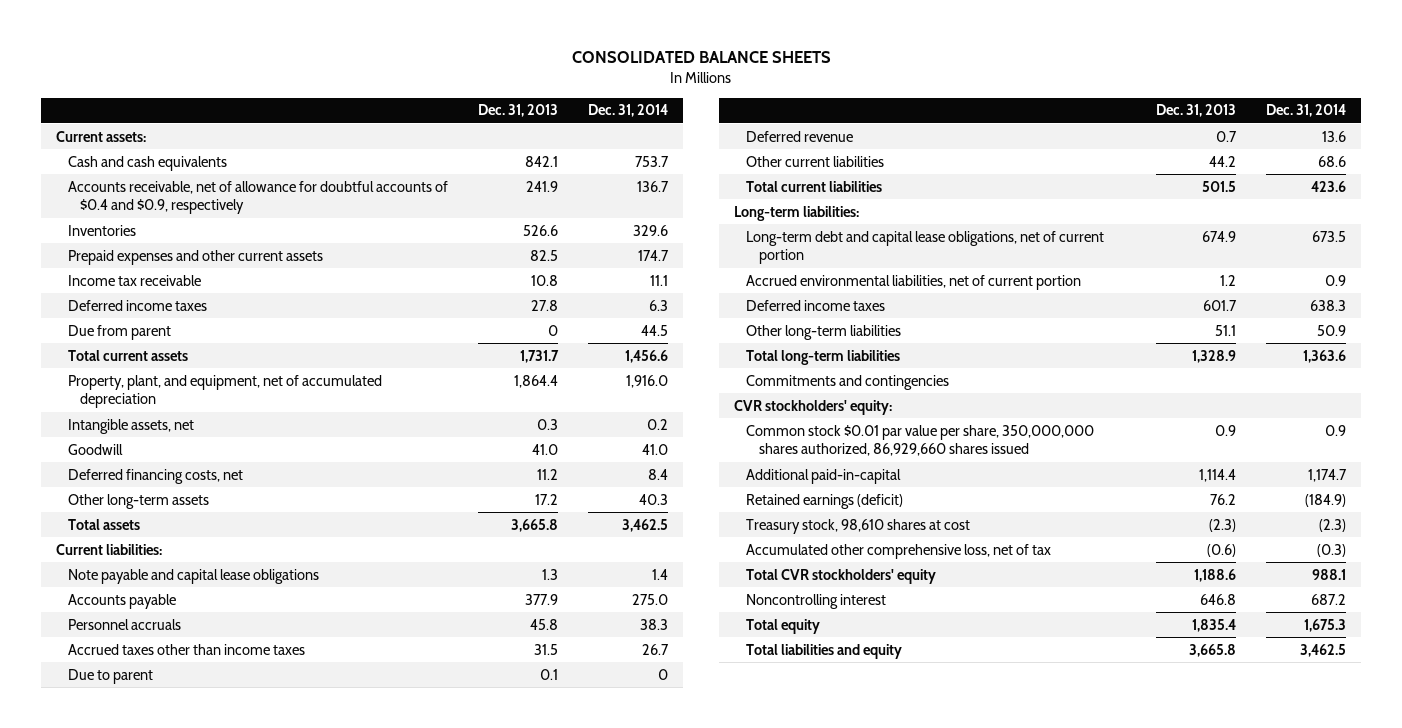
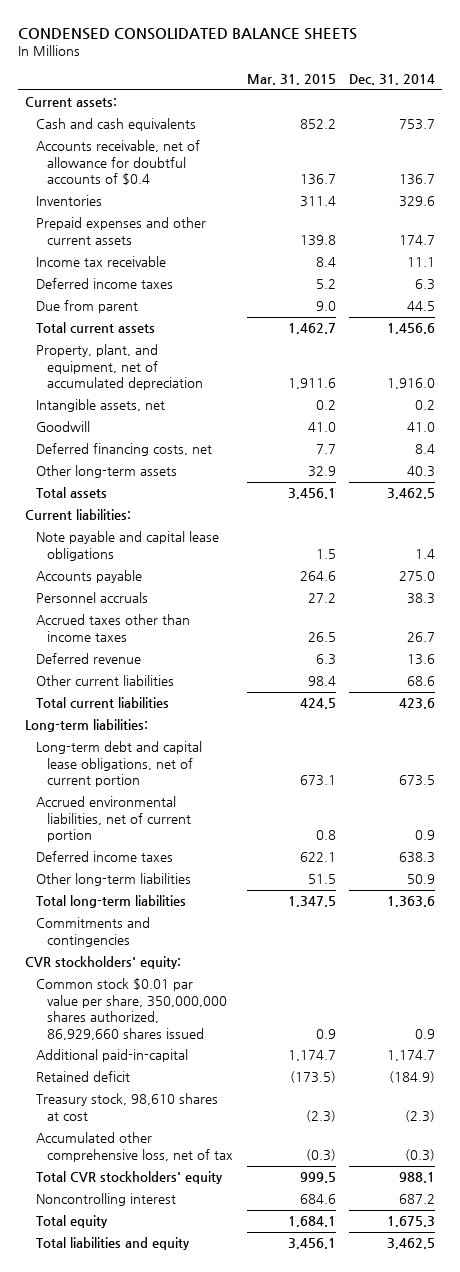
- CONSOLIDATED BALANCE SHEETS
+ CONDENSED CONSOLIDATED BALANCE SHEETS
- | Dec. 31, 2013 | Dec. 31, 2014
+ | Mar. 31, 2015 | Dec. 31, 2014
- Accounts receivable, net of allowance for doubtful accounts of $0.4 and $0.9, respectively | 241.9 | 136.7
+ Accounts receivable, net of allowance for doubtful accounts of $0.4 | 136.7 | 136.7
- Due to parent | 0.1 | 0
- Retained earnings (deficit) | 76.2 | (184.9)
+ Retained deficit | (173.5) | (184.9)

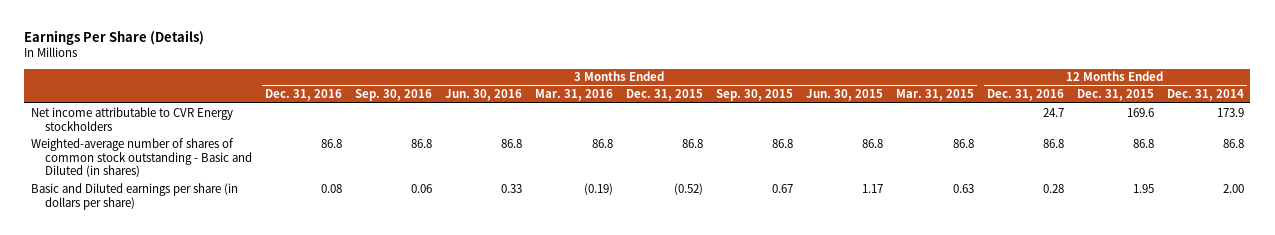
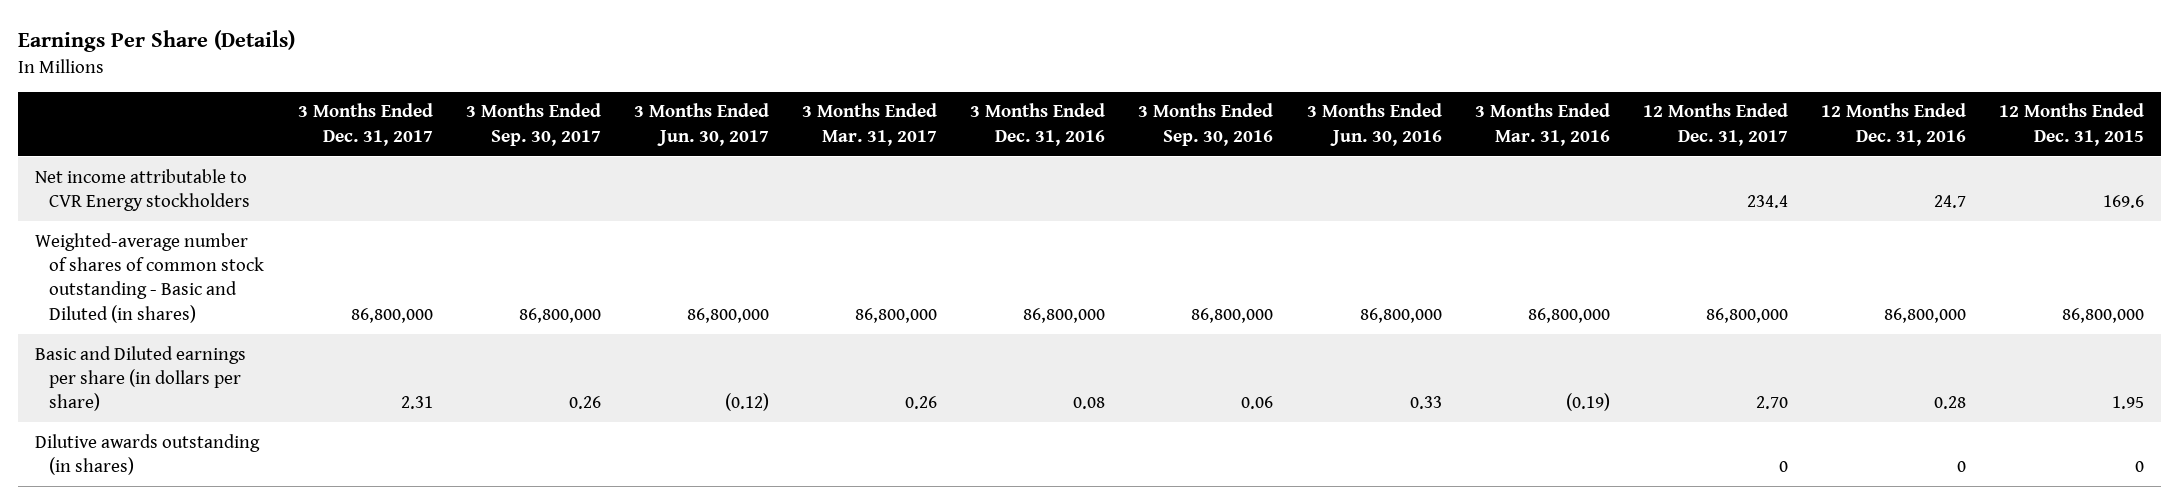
- | 3 Months Ended Dec. 31, 2016 | 3 Months Ended Sep. 30, 2016 | 3 Months Ended Jun. 30, 2016 | 3 Months Ended Mar. 31, 2016 | 3 Months Ended Dec. 31, 2015 | 3 Months Ended Sep. 30, 2015 | 3 Months Ended Jun. 30, 2015 | 3 Months Ended Mar. 31, 2015 | 12 Months Ended Dec. 31, 2016 | 12 Months Ended Dec. 31, 2015 | 12 Months Ended Dec. 31, 2014
+ | 3 Months Ended Dec. 31, 2017 | 3 Months Ended Sep. 30, 2017 | 3 Months Ended Jun. 30, 2017 | 3 Months Ended Mar. 31, 2017 | 3 Months Ended Dec. 31, 2016 | 3 Months Ended Sep. 30, 2016 | 3 Months Ended Jun. 30, 2016 | 3 Months Ended Mar. 31, 2016 | 12 Months Ended Dec. 31, 2017 | 12 Months Ended Dec. 31, 2016 | 12 Months Ended Dec. 31, 2015
- Weighted-average number of shares of common stock outstanding - Basic and Diluted (in shares) | 86.8 | 86.8 | 86.8 | 86.8 | 86.8 | 86.8 | 86.8 | 86.8 | 86.8 | 86.8 | 86.8
+ Weighted-average number of shares of common stock outstanding - Basic and Diluted (in shares) | 86,800,000 | 86,800,000 | 86,800,000 | 86,800,000 | 86,800,000 | 86,800,000 | 86,800,000 | 86,800,000 | 86,800,000 | 86,800,000 | 86,800,000
+ Dilutive awards outstanding (in shares) | | | | | | | | | 0 | 0 | 0

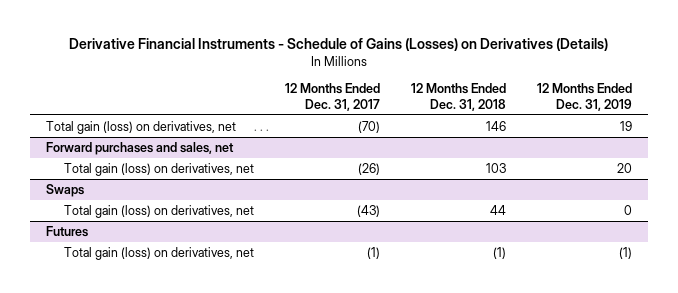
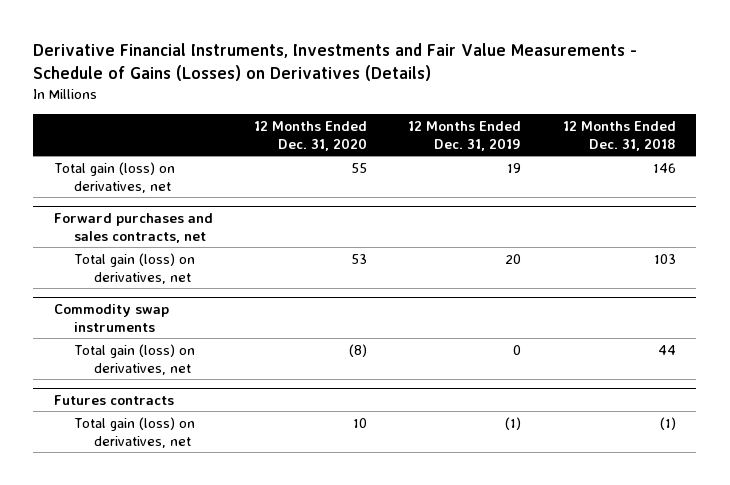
- Derivative Financial Instruments - Schedule of Gains (Losses) on Derivatives (Details)
+ Derivative Financial Instruments, Investments and Fair Value Measurements - Schedule of Gains (Losses) on Derivatives (Details)
- | 12 Months Ended Dec. 31, 2017 | 12 Months Ended Dec. 31, 2018 | 12 Months Ended Dec. 31, 2019
+ | 12 Months Ended Dec. 31, 2020 | 12 Months Ended Dec. 31, 2019 | 12 Months Ended Dec. 31, 2018
- Forward purchases and sales, net
+ Forward purchases and sales contracts, net
- Swaps
+ Commodity swap instruments
- Futures
+ Futures contracts

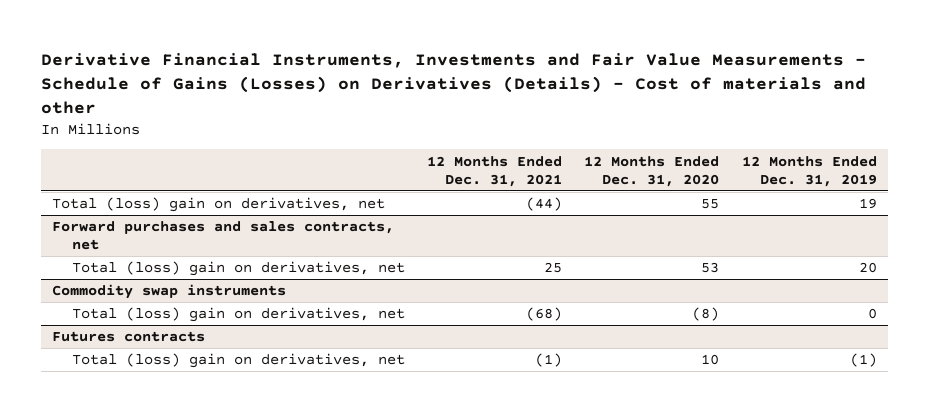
- Derivative Financial Instruments, Investments and Fair Value Measurements - Schedule of Gains (Losses) on Derivatives (Details)
+ Derivative Financial Instruments, Investments and Fair Value Measurements - Schedule of Gains (Losses) on Derivatives (Details) - Cost of materials and other
- | 12 Months Ended Dec. 31, 2020 | 12 Months Ended Dec. 31, 2019 | 12 Months Ended Dec. 31, 2018
+ | 12 Months Ended Dec. 31, 2021 | 12 Months Ended Dec. 31, 2020 | 12 Months Ended Dec. 31, 2019
- Total gain (loss) on derivatives, net | 55 | 19 | 146
+ Total (loss) gain on derivatives, net | (44) | 55 | 19
@ Forward purchases and sales contracts, net
- Total gain (loss) on derivatives, net | 53 | 20 | 103
+ Total (loss) gain on derivatives, net | 25 | 53 | 20
@ Commodity swap instruments
- Total gain (loss) on derivatives, net | (8) | 0 | 44
+ Total (loss) gain on derivatives, net | (68) | (8) | 0
@ Futures contracts
- Total gain (loss) on derivatives, net | 10 | (1) | (1)
+ Total (loss) gain on derivatives, net | (1) | 10 | (1)

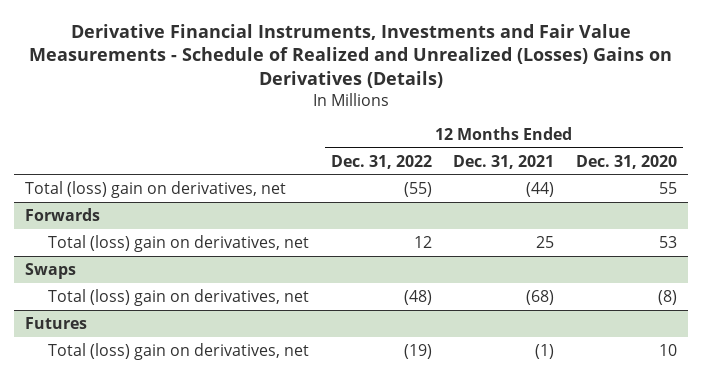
- Derivative Financial Instruments, Investments and Fair Value Measurements - Schedule of Gains (Losses) on Derivatives (Details) - Cost of materials and other
+ Derivative Financial Instruments, Investments and Fair Value Measurements - Schedule of Realized and Unrealized (Losses) Gains on Derivatives (Details)
- | 12 Months Ended Dec. 31, 2021 | 12 Months Ended Dec. 31, 2020 | 12 Months Ended Dec. 31, 2019
+ | 12 Months Ended Dec. 31, 2022 | 12 Months Ended Dec. 31, 2021 | 12 Months Ended Dec. 31, 2020
- Forward purchases and sales contracts, net
+ Forwards
- Commodity swap instruments
+ Swaps
- Futures contracts
+ Futures

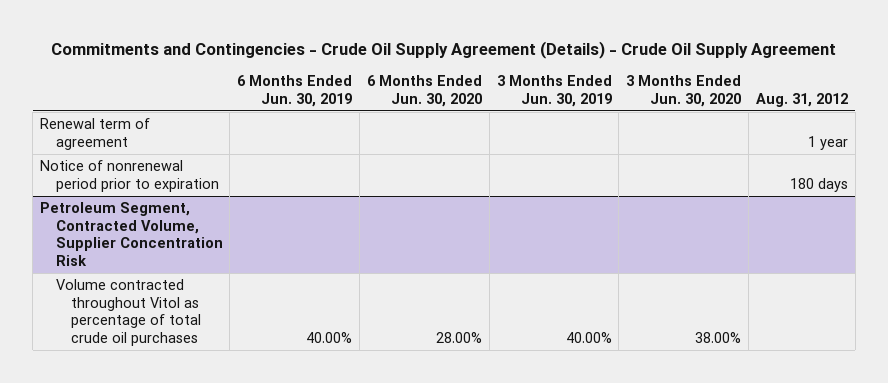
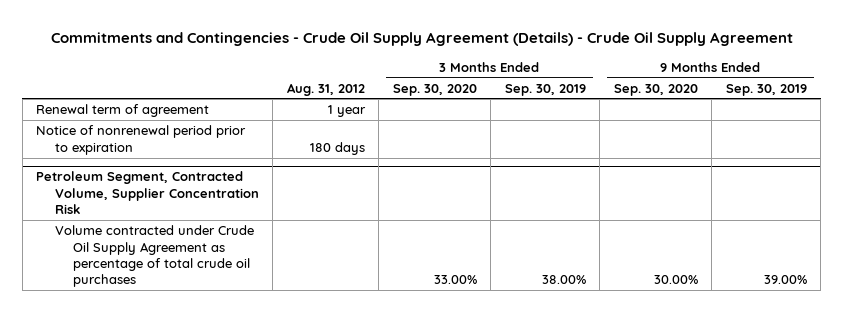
- | 6 Months Ended Jun. 30, 2019 | 6 Months Ended Jun. 30, 2020 | 3 Months Ended Jun. 30, 2019 | 3 Months Ended Jun. 30, 2020 | Aug. 31, 2012
+ | Aug. 31, 2012 | 3 Months Ended Sep. 30, 2020 | 3 Months Ended Sep. 30, 2019 | 9 Months Ended Sep. 30, 2020 | 9 Months Ended Sep. 30, 2019
@ Petroleum Segment, Contracted Volume, Supplier Concentration Risk
- Volume contracted throughout Vitol as percentage of total crude oil purchases | 40.00% | 28.00% | 40.00% | 38.00% |
+ Volume contracted under Crude Oil Supply Agreement as percentage of total crude oil purchases | | 33.00% | 38.00% | 30.00% | 39.00%

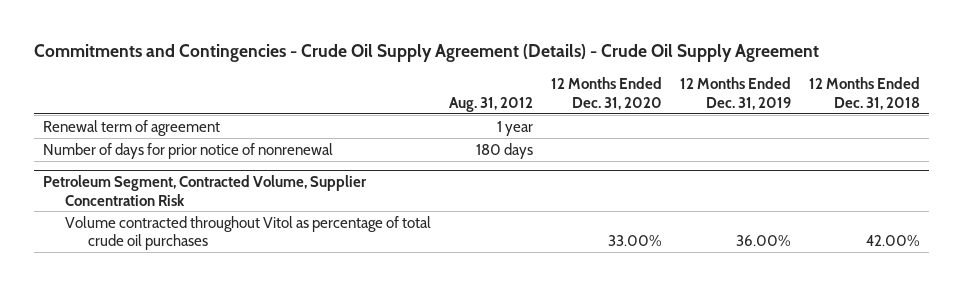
- | Aug. 31, 2012 | 3 Months Ended Sep. 30, 2020 | 3 Months Ended Sep. 30, 2019 | 9 Months Ended Sep. 30, 2020 | 9 Months Ended Sep. 30, 2019
+ | Aug. 31, 2012 | 12 Months Ended Dec. 31, 2020 | 12 Months Ended Dec. 31, 2019 | 12 Months Ended Dec. 31, 2018
- Notice of nonrenewal period prior to expiration | 180 days | | | |
+ Number of days for prior notice of nonrenewal | 180 days | | |
@ Petroleum Segment, Contracted Volume, Supplier Concentration Risk
- Volume contracted under Crude Oil Supply Agreement as percentage of total crude oil purchases | | 33.00% | 38.00% | 30.00% | 39.00%
+ Volume contracted throughout Vitol as percentage of total crude oil purchases | | 33.00% | 36.00% | 42.00%

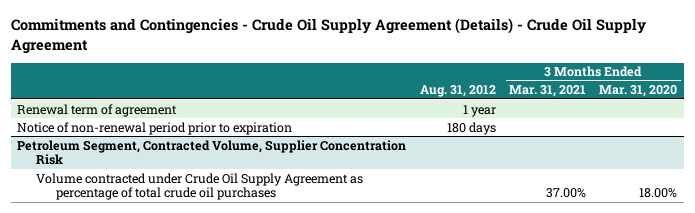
- | Aug. 31, 2012 | 12 Months Ended Dec. 31, 2020 | 12 Months Ended Dec. 31, 2019 | 12 Months Ended Dec. 31, 2018
+ | Aug. 31, 2012 | 3 Months Ended Mar. 31, 2021 | 3 Months Ended Mar. 31, 2020
- Number of days for prior notice of nonrenewal | 180 days | | |
+ Notice of non-renewal period prior to expiration | 180 days | |
@ Petroleum Segment, Contracted Volume, Supplier Concentration Risk
- Volume contracted throughout Vitol as percentage of total crude oil purchases | | 33.00% | 36.00% | 42.00%
+ Volume contracted under Crude Oil Supply Agreement as percentage of total crude oil purchases | | 37.00% | 18.00%

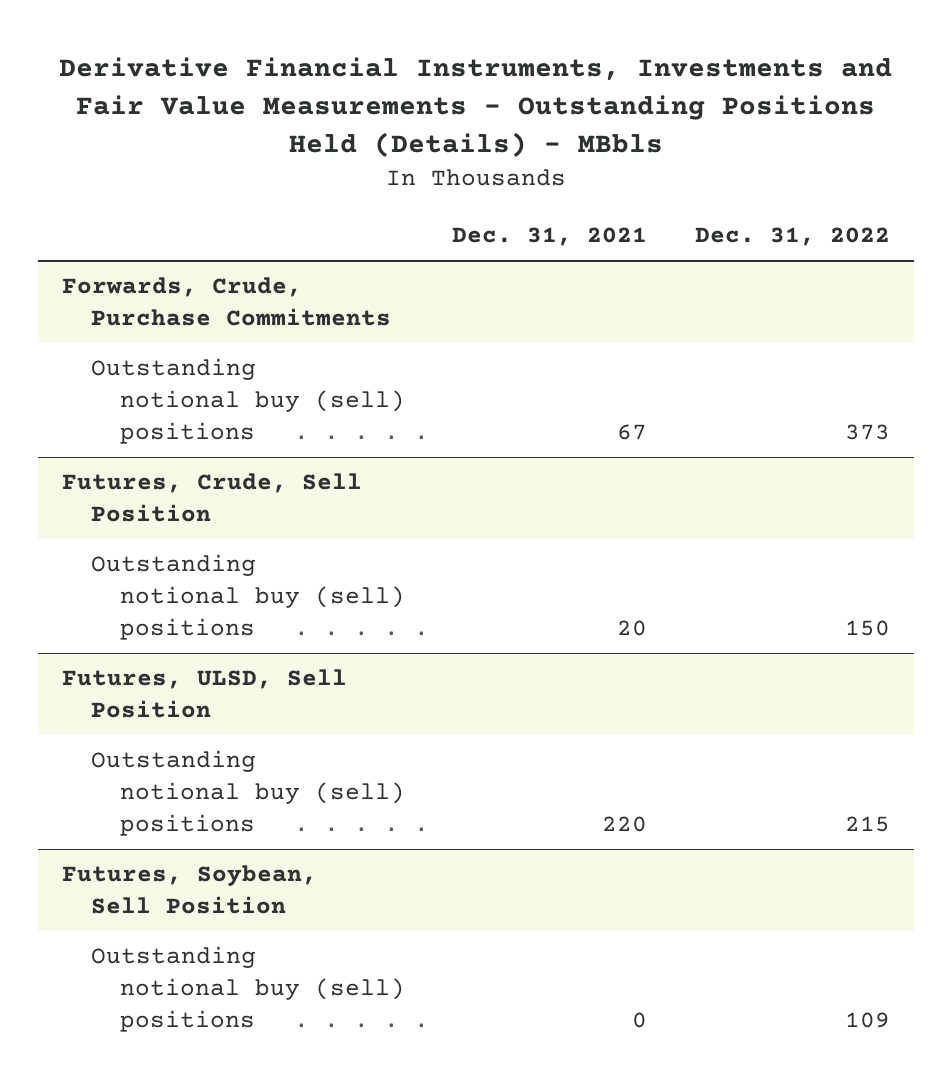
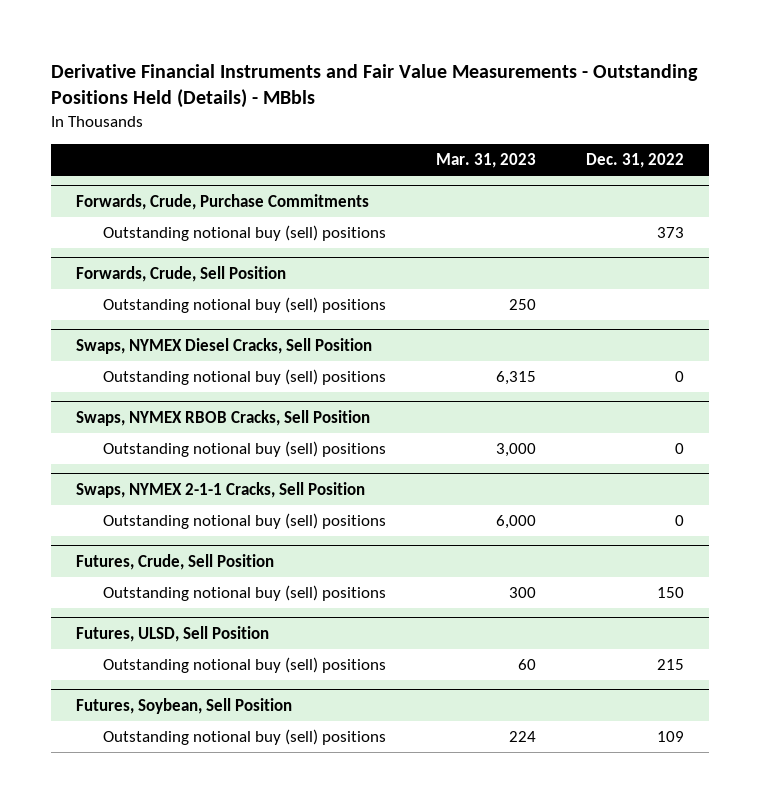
- Derivative Financial Instruments, Investments and Fair Value Measurements - Outstanding Positions Held (Details) - MBbls
+ Derivative Financial Instruments and Fair Value Measurements - Outstanding Positions Held (Details) - MBbls
- | Dec. 31, 2021 | Dec. 31, 2022
+ | Mar. 31, 2023 | Dec. 31, 2022
+ Forwards, Crude, Sell Position
+ Outstanding notional buy (sell) positions | 250 |
+ Swaps, NYMEX Diesel Cracks, Sell Position
+ Outstanding notional buy (sell) positions | 6,315 | 0
+ Swaps, NYMEX RBOB Cracks, Sell Position
+ Outstanding notional buy (sell) positions | 3,000 | 0
+ Swaps, NYMEX 2-1-1 Cracks, Sell Position
+ Outstanding notional buy (sell) positions | 6,000 | 0

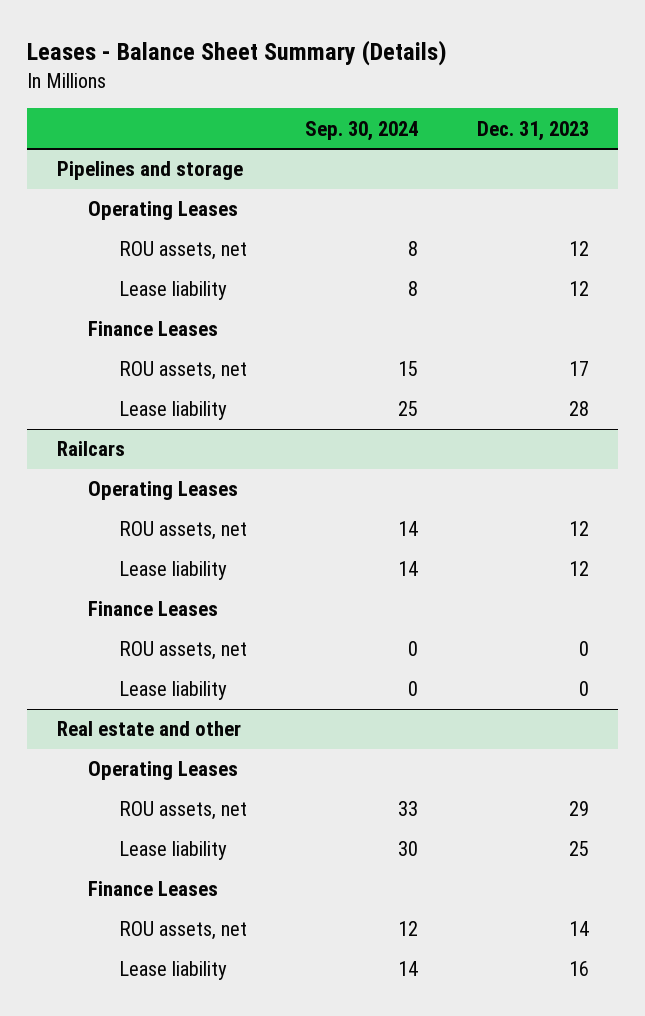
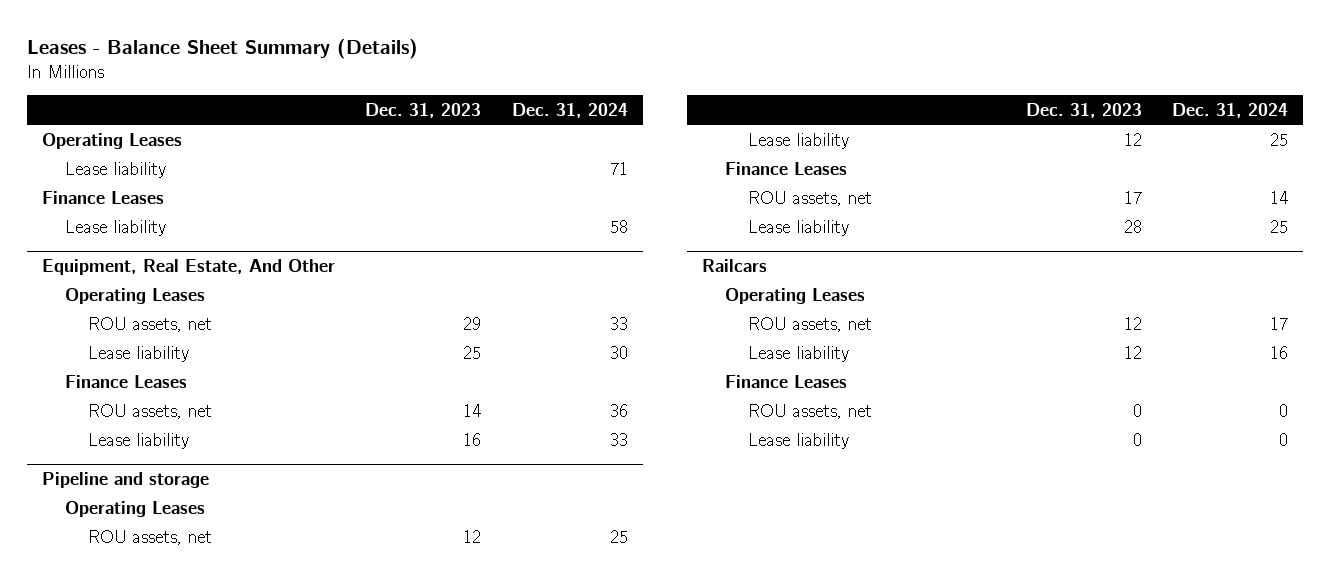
- | Sep. 30, 2024 | Dec. 31, 2023
+ | Dec. 31, 2023 | Dec. 31, 2024
- Pipelines and storage
+ Lease liability | | 71
+ Finance Leases
+ Lease liability | | 58
+ Equipment, Real Estate, And Other
+ Operating Leases
+ ROU assets, net | 29 | 33
+ Lease liability | 25 | 30
+ Finance Leases
+ ROU assets, net | 14 | 36
+ Lease liability | 16 | 33
+ Pipeline and storage
+ Operating Leases
- Real estate and other
- Operating Leases
- ROU assets, net | 33 | 29
- Lease liability | 30 | 25
- Finance Leases
- ROU assets, net | 12 | 14
- Lease liability | 14 | 16

